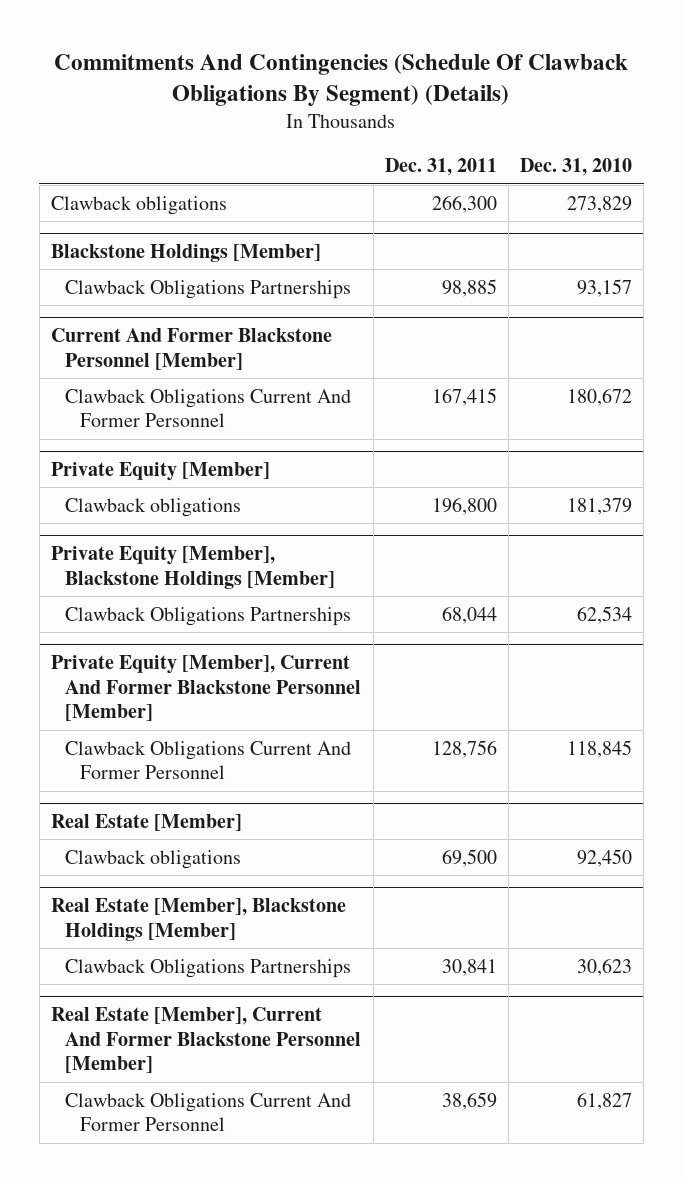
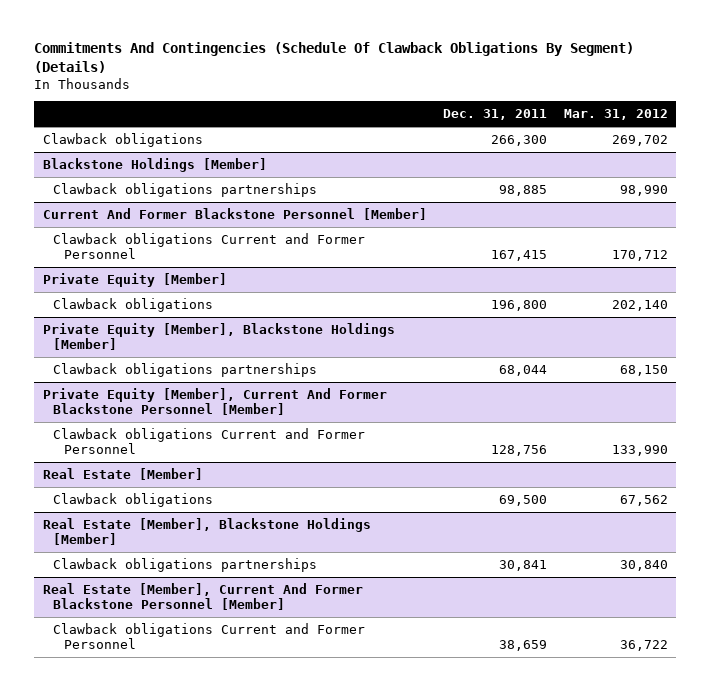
- | Dec. 31, 2011 | Dec. 31, 2010
+ | Dec. 31, 2011 | Mar. 31, 2012
@ Blackstone Holdings [Member]
- Clawback Obligations Partnerships | 98,885 | 93,157
+ Clawback obligations partnerships | 98,885 | 98,990
@ Current And Former Blackstone Personnel [Member]
- Clawback Obligations Current And Former Personnel | 167,415 | 180,672
+ Clawback obligations Current and Former Personnel | 167,415 | 170,712
@ Private Equity [Member], Blackstone Holdings [Member]
- Clawback Obligations Partnerships | 68,044 | 62,534
+ Clawback obligations partnerships | 68,044 | 68,150
@ Private Equity [Member], Current And Former Blackstone Personnel [Member]
- Clawback Obligations Current And Former Personnel | 128,756 | 118,845
+ Clawback obligations Current and Former Personnel | 128,756 | 133,990
@ Real Estate [Member], Blackstone Holdings [Member]
- Clawback Obligations Partnerships | 30,841 | 30,623
+ Clawback obligations partnerships | 30,841 | 30,840
@ Real Estate [Member], Current And Former Blackstone Personnel [Member]
- Clawback Obligations Current And Former Personnel | 38,659 | 61,827
+ Clawback obligations Current and Former Personnel | 38,659 | 36,722

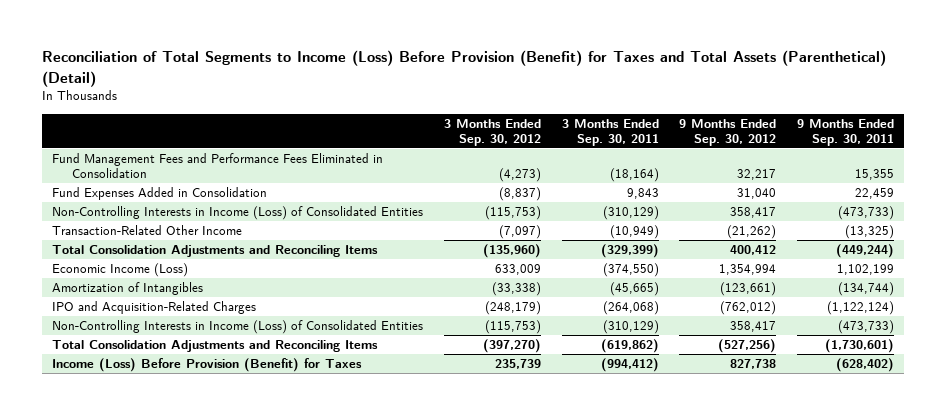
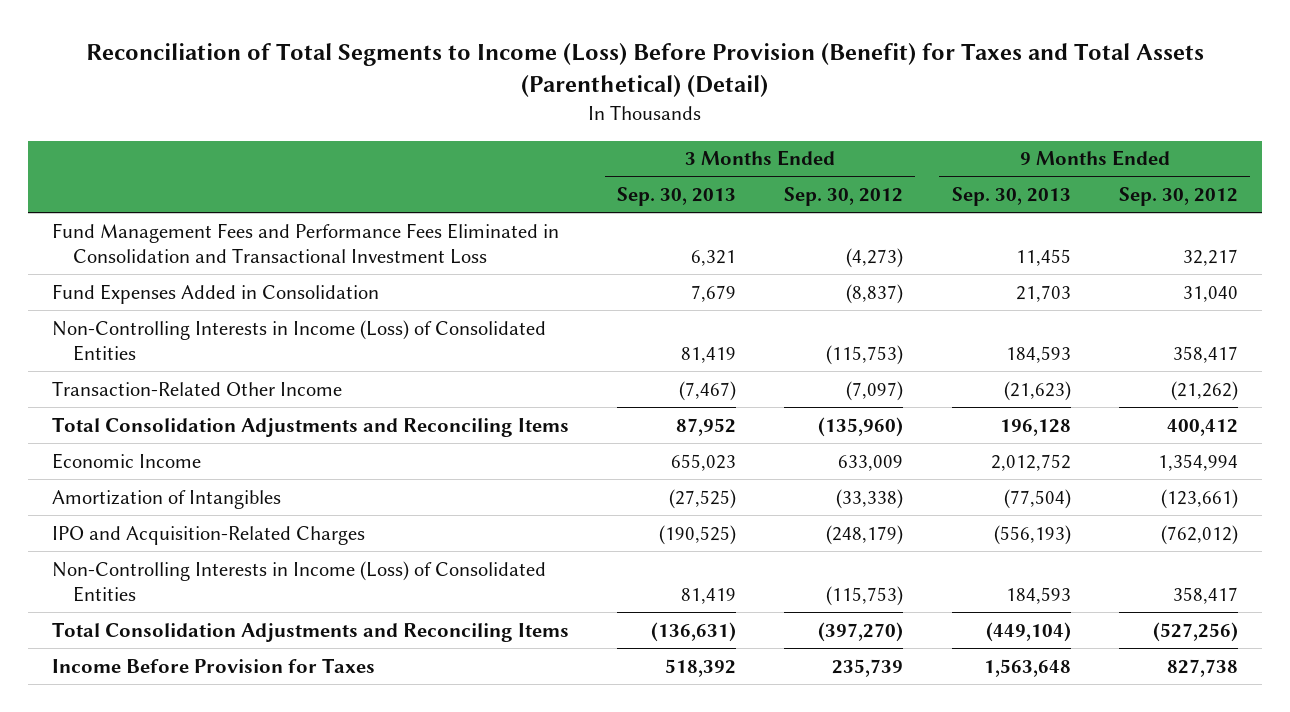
- | 3 Months Ended Sep. 30, 2012 | 3 Months Ended Sep. 30, 2011 | 9 Months Ended Sep. 30, 2012 | 9 Months Ended Sep. 30, 2011
+ | 3 Months Ended Sep. 30, 2013 | 3 Months Ended Sep. 30, 2012 | 9 Months Ended Sep. 30, 2013 | 9 Months Ended Sep. 30, 2012
- Fund Management Fees and Performance Fees Eliminated in Consolidation | (4,273) | (18,164) | 32,217 | 15,355
+ Fund Management Fees and Performance Fees Eliminated in Consolidation and Transactional Investment Loss | 6,321 | (4,273) | 11,455 | 32,217
- Economic Income (Loss) | 633,009 | (374,550) | 1,354,994 | 1,102,199
+ Economic Income | 655,023 | 633,009 | 2,012,752 | 1,354,994
- Income (Loss) Before Provision (Benefit) for Taxes | 235,739 | (994,412) | 827,738 | (628,402)
+ Income Before Provision for Taxes | 518,392 | 235,739 | 1,563,648 | 827,738

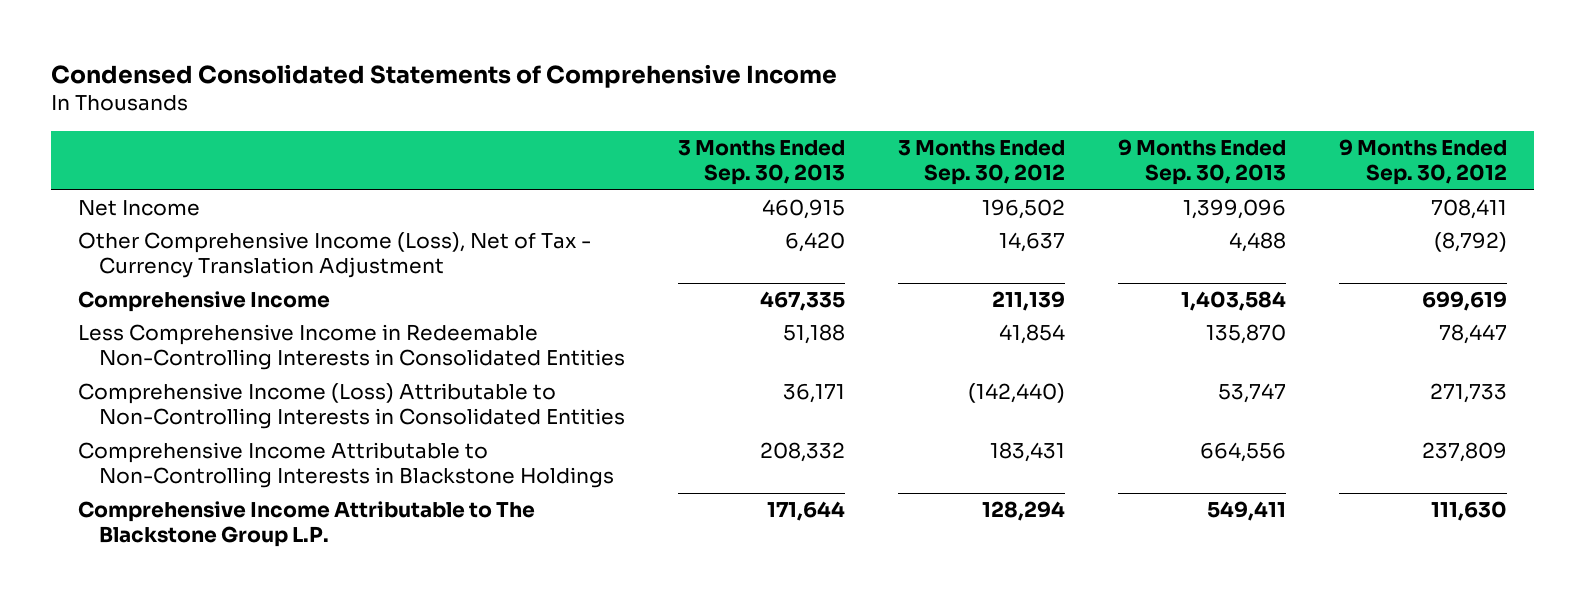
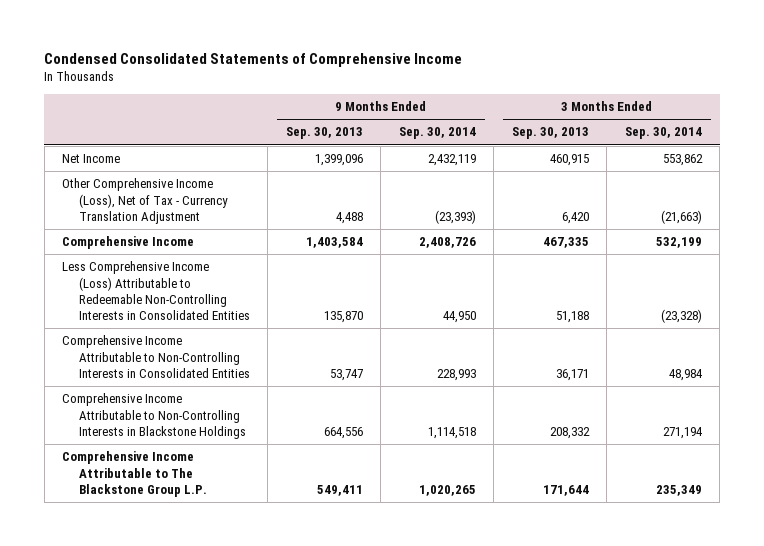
- | 3 Months Ended Sep. 30, 2013 | 3 Months Ended Sep. 30, 2012 | 9 Months Ended Sep. 30, 2013 | 9 Months Ended Sep. 30, 2012
+ | 9 Months Ended Sep. 30, 2013 | 9 Months Ended Sep. 30, 2014 | 3 Months Ended Sep. 30, 2013 | 3 Months Ended Sep. 30, 2014
- Less Comprehensive Income in Redeemable Non-Controlling Interests in Consolidated Entities | 51,188 | 41,854 | 135,870 | 78,447
- Comprehensive Income (Loss) Attributable to Non-Controlling Interests in Consolidated Entities | 36,171 | (142,440) | 53,747 | 271,733
+ Less Comprehensive Income (Loss) Attributable to Redeemable Non-Controlling Interests in Consolidated Entities | 135,870 | 44,950 | 51,188 | (23,328)
+ Comprehensive Income Attributable to Non-Controlling Interests in Consolidated Entities | 53,747 | 228,993 | 36,171 | 48,984

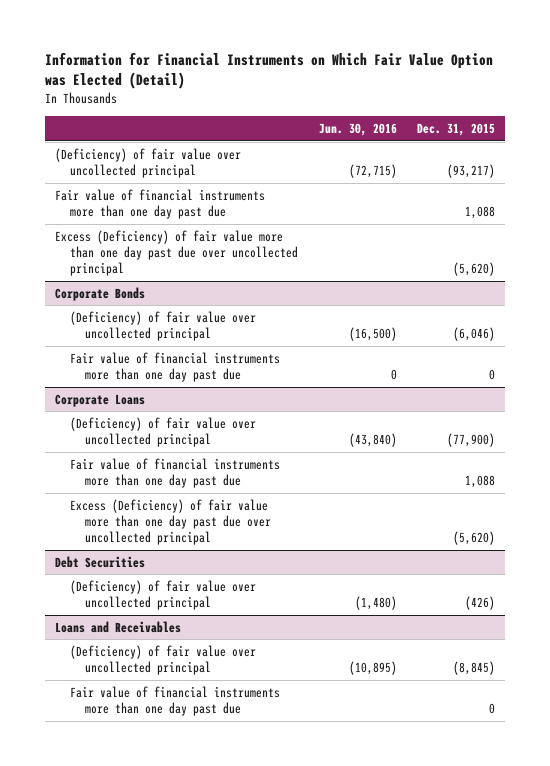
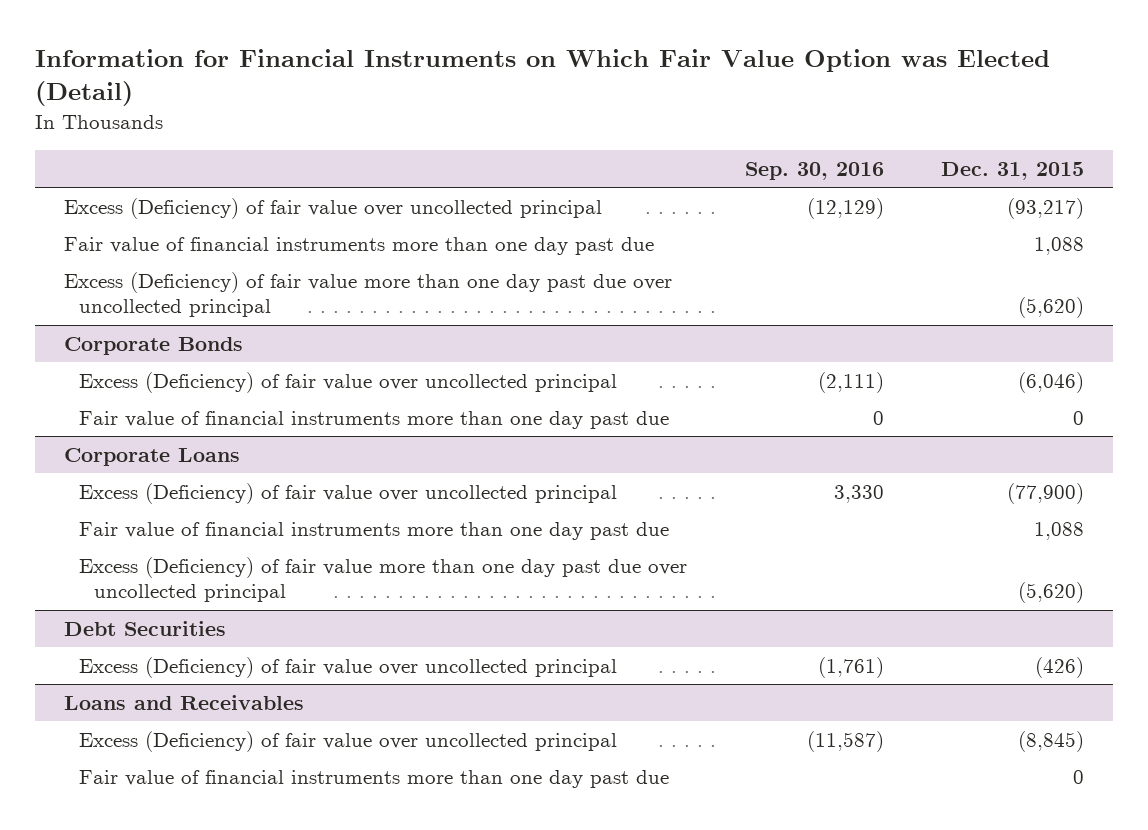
- | Jun. 30, 2016 | Dec. 31, 2015
+ | Sep. 30, 2016 | Dec. 31, 2015
- (Deficiency) of fair value over uncollected principal | (72,715) | (93,217)
+ Excess (Deficiency) of fair value over uncollected principal | (12,129) | (93,217)
@ Corporate Bonds
- (Deficiency) of fair value over uncollected principal | (16,500) | (6,046)
+ Excess (Deficiency) of fair value over uncollected principal | (2,111) | (6,046)
@ Corporate Loans
- (Deficiency) of fair value over uncollected principal | (43,840) | (77,900)
+ Excess (Deficiency) of fair value over uncollected principal | 3,330 | (77,900)
@ Debt Securities
- (Deficiency) of fair value over uncollected principal | (1,480) | (426)
+ Excess (Deficiency) of fair value over uncollected principal | (1,761) | (426)
@ Loans and Receivables
- (Deficiency) of fair value over uncollected principal | (10,895) | (8,845)
+ Excess (Deficiency) of fair value over uncollected principal | (11,587) | (8,845)

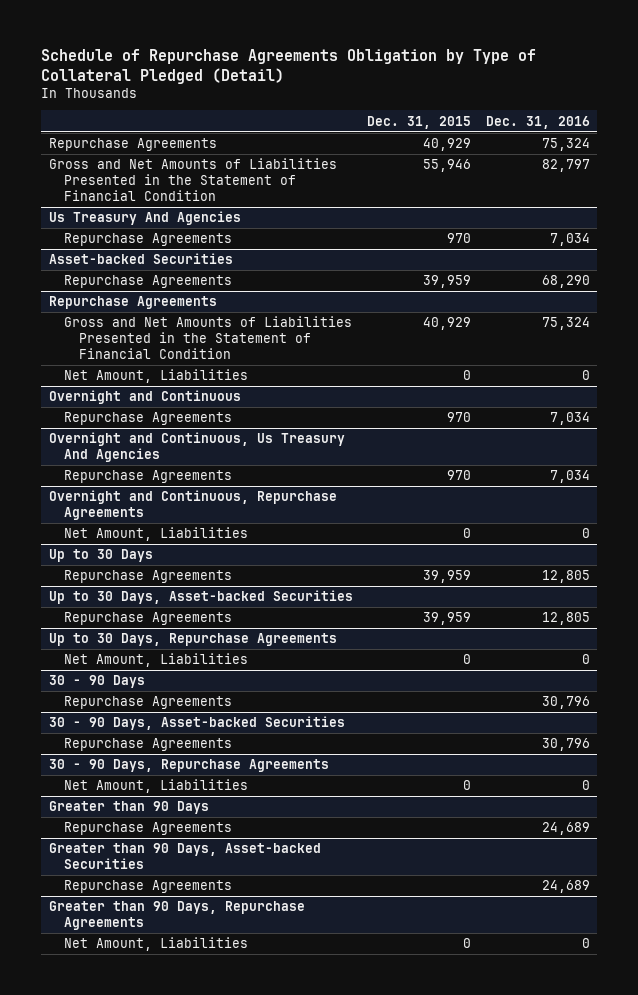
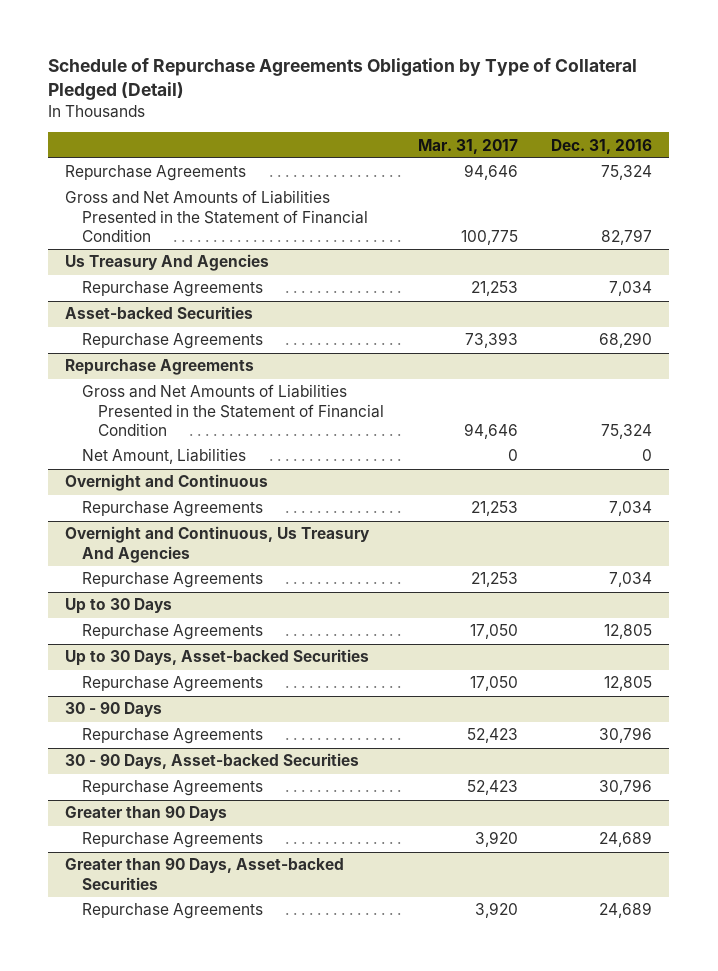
- | Dec. 31, 2015 | Dec. 31, 2016
+ | Mar. 31, 2017 | Dec. 31, 2016
- Overnight and Continuous, Repurchase Agreements
- Net Amount, Liabilities | 0 | 0
- Up to 30 Days, Repurchase Agreements
- Net Amount, Liabilities | 0 | 0
- 30 - 90 Days, Repurchase Agreements
- Net Amount, Liabilities | 0 | 0
- Greater than 90 Days, Repurchase Agreements
- Net Amount, Liabilities | 0 | 0

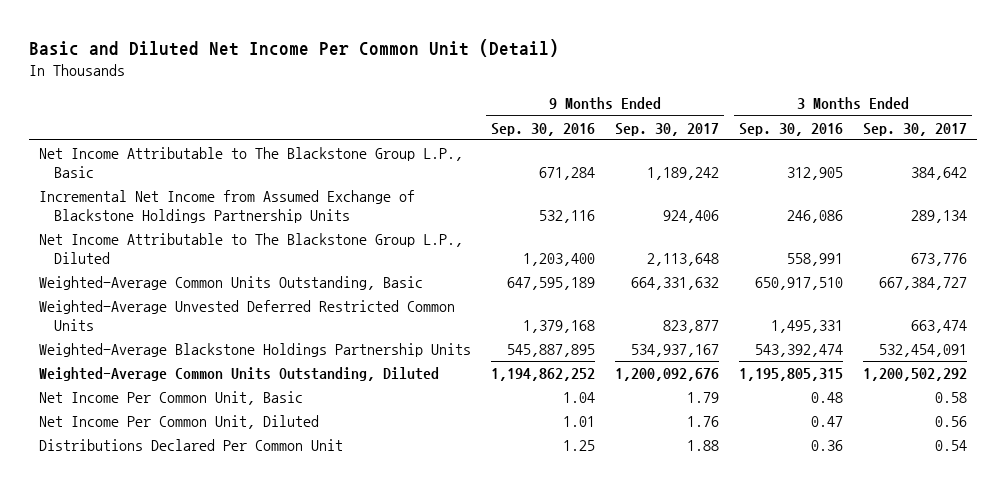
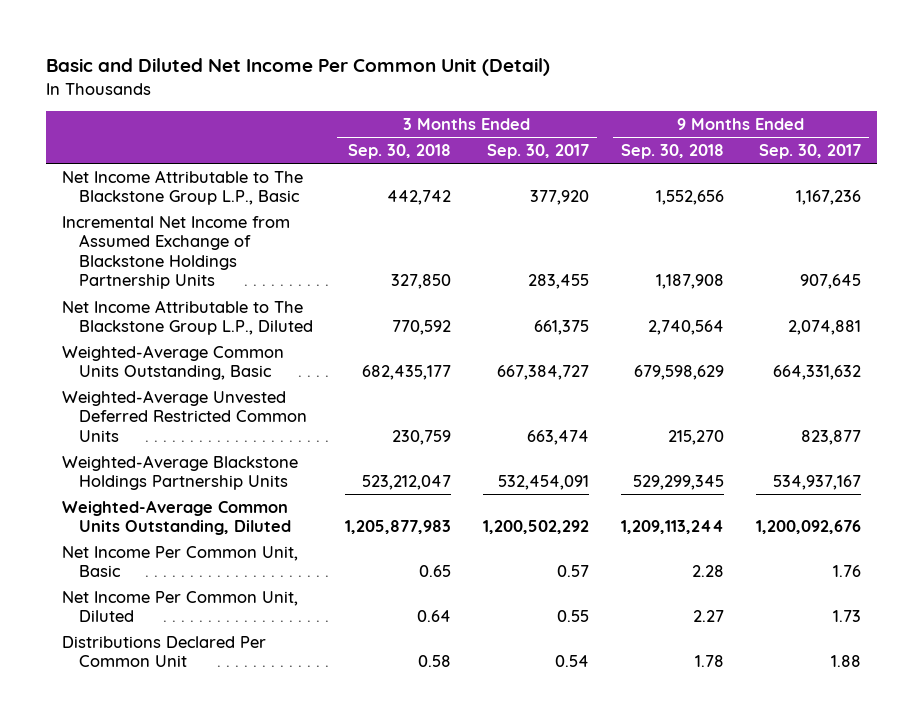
- | 9 Months Ended Sep. 30, 2016 | 9 Months Ended Sep. 30, 2017 | 3 Months Ended Sep. 30, 2016 | 3 Months Ended Sep. 30, 2017
+ | 3 Months Ended Sep. 30, 2018 | 3 Months Ended Sep. 30, 2017 | 9 Months Ended Sep. 30, 2018 | 9 Months Ended Sep. 30, 2017
- Net Income Attributable to The Blackstone Group L.P., Basic | 671,284 | 1,189,242 | 312,905 | 384,642
- Incremental Net Income from Assumed Exchange of Blackstone Holdings Partnership Units | 532,116 | 924,406 | 246,086 | 289,134
- Net Income Attributable to The Blackstone Group L.P., Diluted | 1,203,400 | 2,113,648 | 558,991 | 673,776
+ Net Income Attributable to The Blackstone Group L.P., Basic | 442,742 | 377,920 | 1,552,656 | 1,167,236
+ Incremental Net Income from Assumed Exchange of Blackstone Holdings Partnership Units | 327,850 | 283,455 | 1,187,908 | 907,645
+ Net Income Attributable to The Blackstone Group L.P., Diluted | 770,592 | 661,375 | 2,740,564 | 2,074,881
- Net Income Per Common Unit, Basic | 1.04 | 1.79 | 0.48 | 0.58
- Net Income Per Common Unit, Diluted | 1.01 | 1.76 | 0.47 | 0.56
+ Net Income Per Common Unit, Basic | 0.65 | 0.57 | 2.28 | 1.76
+ Net Income Per Common Unit, Diluted | 0.64 | 0.55 | 2.27 | 1.73

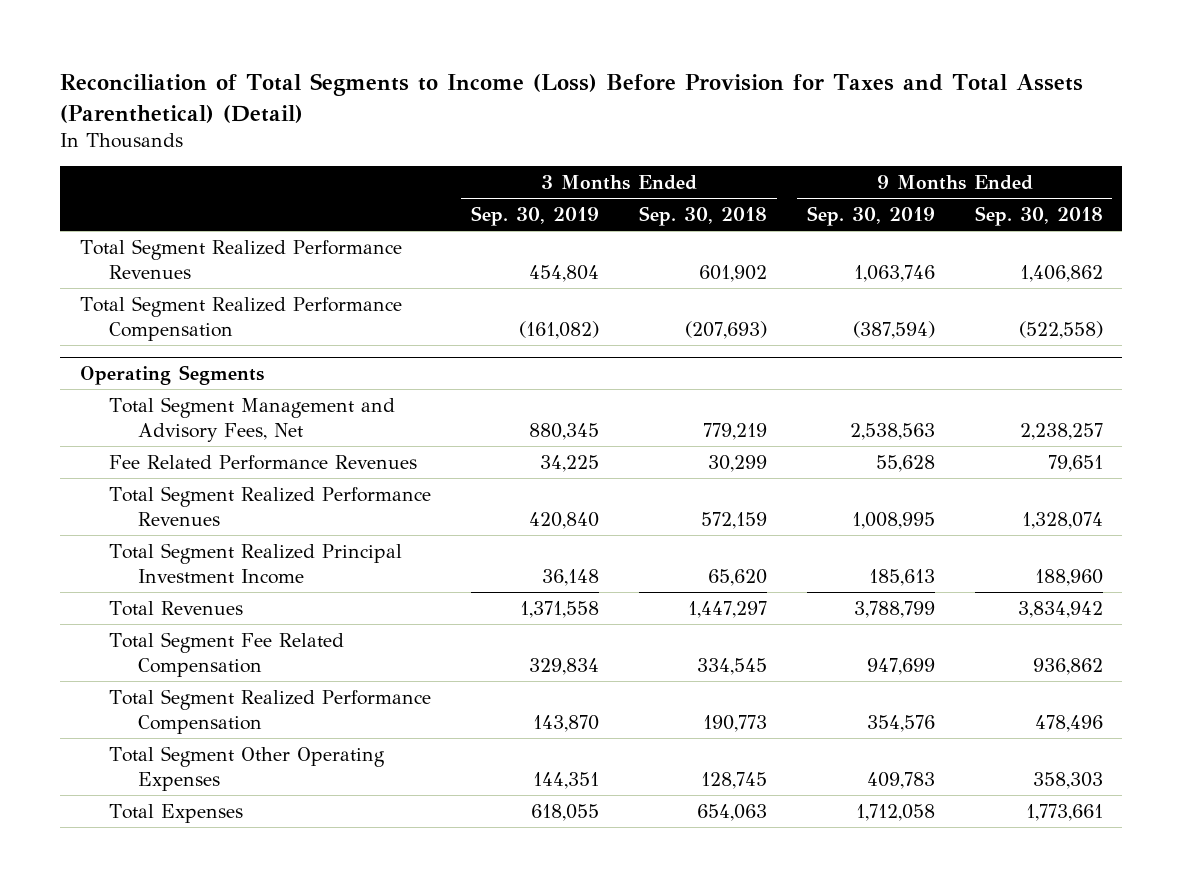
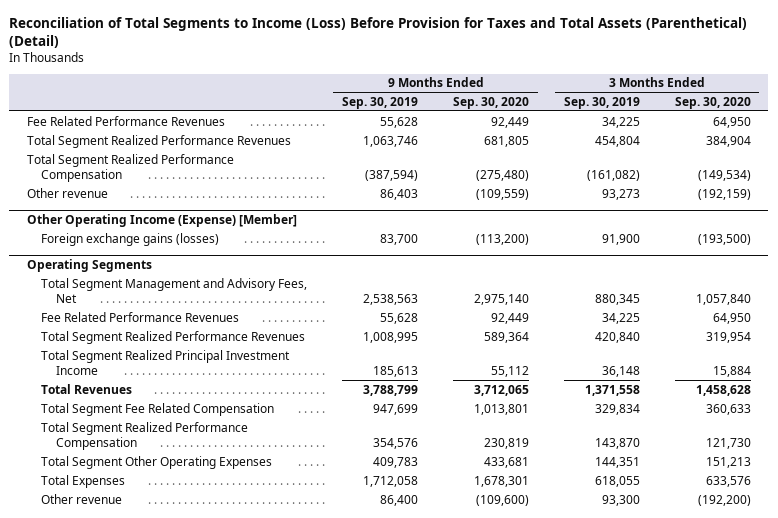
- | 3 Months Ended Sep. 30, 2019 | 3 Months Ended Sep. 30, 2018 | 9 Months Ended Sep. 30, 2019 | 9 Months Ended Sep. 30, 2018
+ | 9 Months Ended Sep. 30, 2019 | 9 Months Ended Sep. 30, 2020 | 3 Months Ended Sep. 30, 2019 | 3 Months Ended Sep. 30, 2020
+ Fee Related Performance Revenues | 55,628 | 92,449 | 34,225 | 64,950
+ Other revenue | 86,403 | (109,559) | 93,273 | (192,159)
+ Other Operating Income (Expense) [Member]
+ Foreign exchange gains (losses) | 83,700 | (113,200) | 91,900 | (193,500)
@ Operating Segments
+ Other revenue | 86,400 | (109,600) | 93,300 | (192,200)

